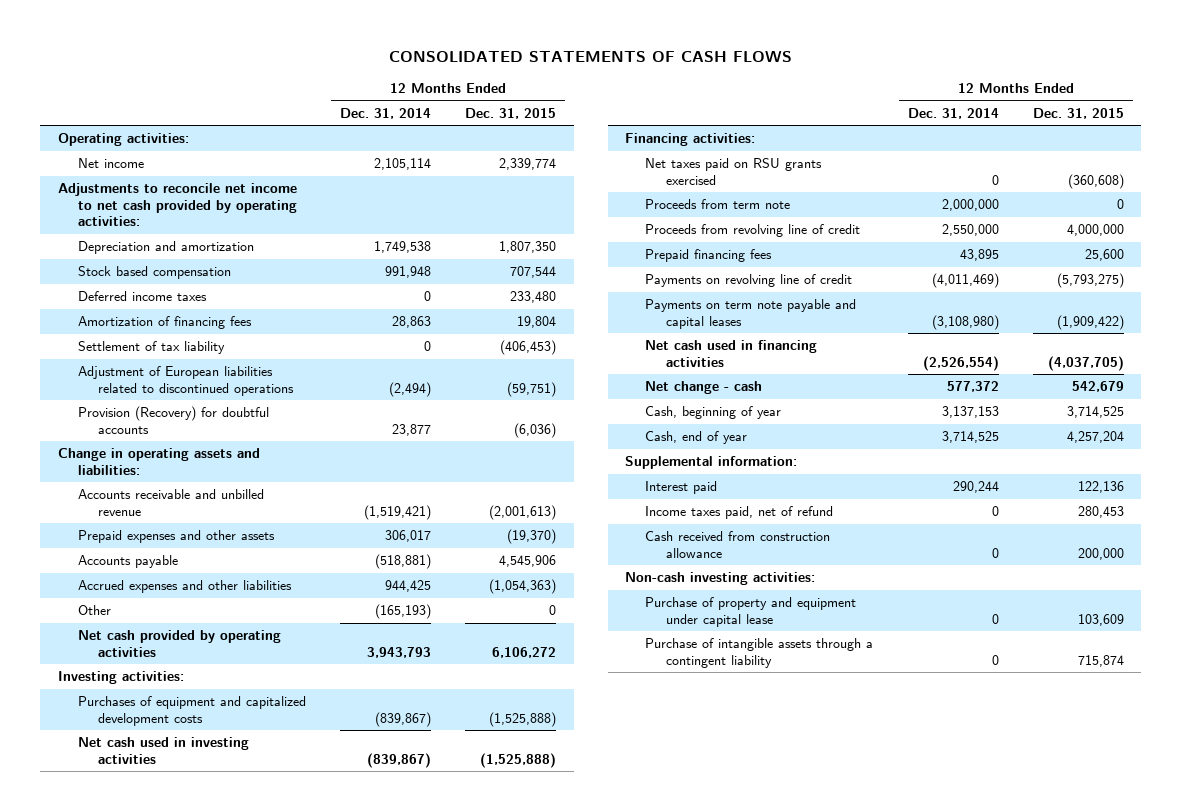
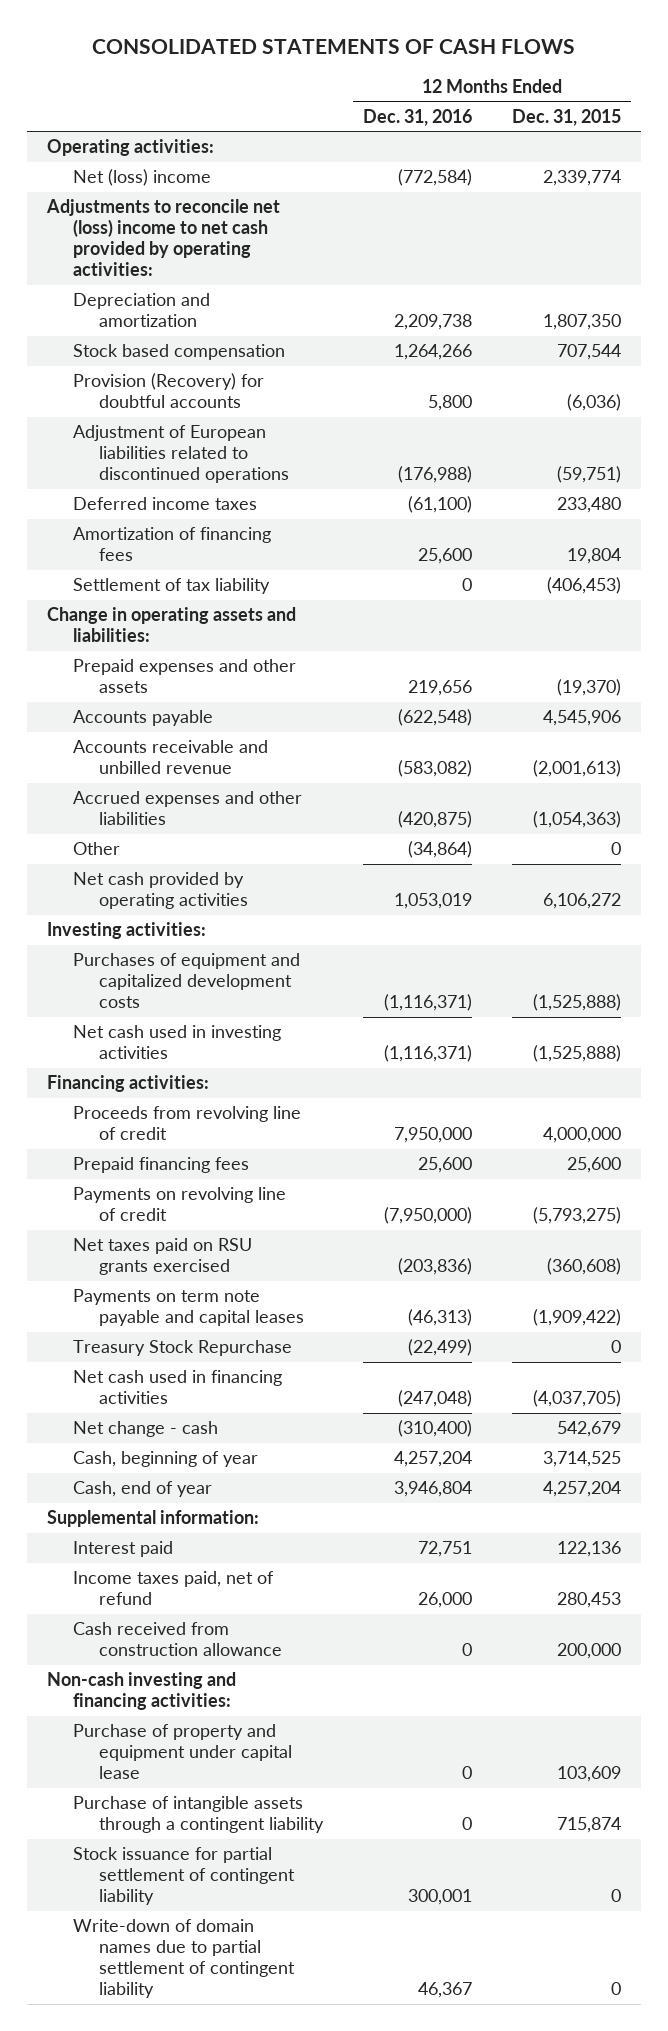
- | 12 Months Ended Dec. 31, 2014 | 12 Months Ended Dec. 31, 2015
+ | 12 Months Ended Dec. 31, 2016 | 12 Months Ended Dec. 31, 2015
- Net income | 2,105,114 | 2,339,774
- Adjustments to reconcile net income to net cash provided by operating activities:
+ Net (loss) income | (772,584) | 2,339,774
+ Adjustments to reconcile net (loss) income to net cash provided by operating activities:
moved up: Provision (Recovery) for doubtful accounts | 5,800 | (6,036)
moved up: Adjustment of European liabilities related to discontinued operations | (176,988) | (59,751)
moved down: Accounts receivable and unbilled revenue | (583,082) | (2,001,613)
- Proceeds from term note | 2,000,000 | 0
moved down: Net taxes paid on RSU grants exercised | (203,836) | (360,608)
+ Treasury Stock Repurchase | (22,499) | 0
- Non-cash investing activities:
+ Non-cash investing and financing activities:
+ Stock issuance for partial settlement of contingent liability | 300,001 | 0
+ Write-down of domain names due to partial settlement of contingent liability | 46,367 | 0

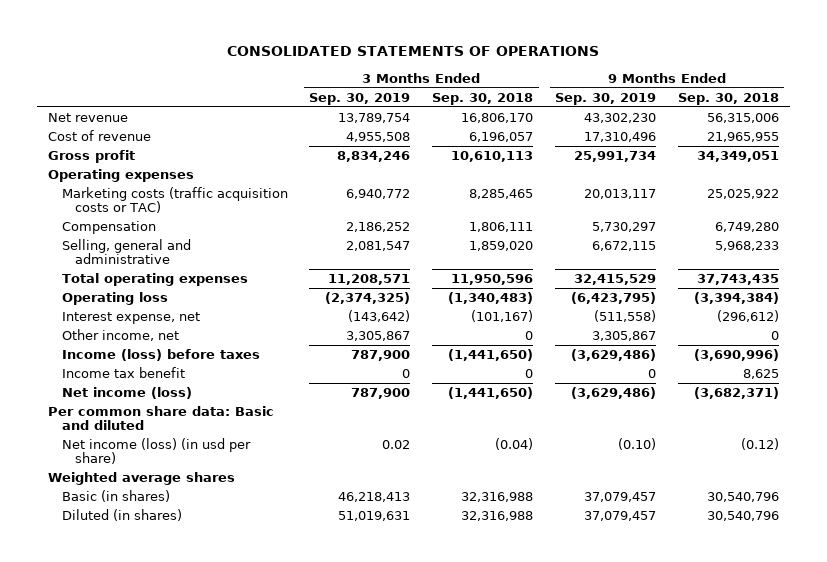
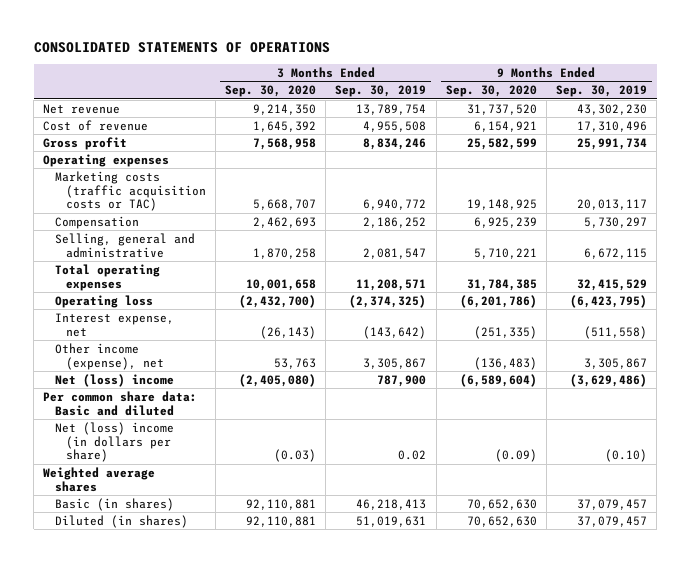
- | 3 Months Ended Sep. 30, 2019 | 3 Months Ended Sep. 30, 2018 | 9 Months Ended Sep. 30, 2019 | 9 Months Ended Sep. 30, 2018
+ | 3 Months Ended Sep. 30, 2020 | 3 Months Ended Sep. 30, 2019 | 9 Months Ended Sep. 30, 2020 | 9 Months Ended Sep. 30, 2019
- Other income, net | 3,305,867 | 0 | 3,305,867 | 0
- Income (loss) before taxes | 787,900 | (1,441,650) | (3,629,486) | (3,690,996)
- Income tax benefit | 0 | 0 | 0 | 8,625
- Net income (loss) | 787,900 | (1,441,650) | (3,629,486) | (3,682,371)
+ Other income (expense), net | 53,763 | 3,305,867 | (136,483) | 3,305,867
+ Net (loss) income | (2,405,080) | 787,900 | (6,589,604) | (3,629,486)
- Net income (loss) (in usd per share) | 0.02 | (0.04) | (0.10) | (0.12)
+ Net (loss) income (in dollars per share) | (0.03) | 0.02 | (0.09) | (0.10)

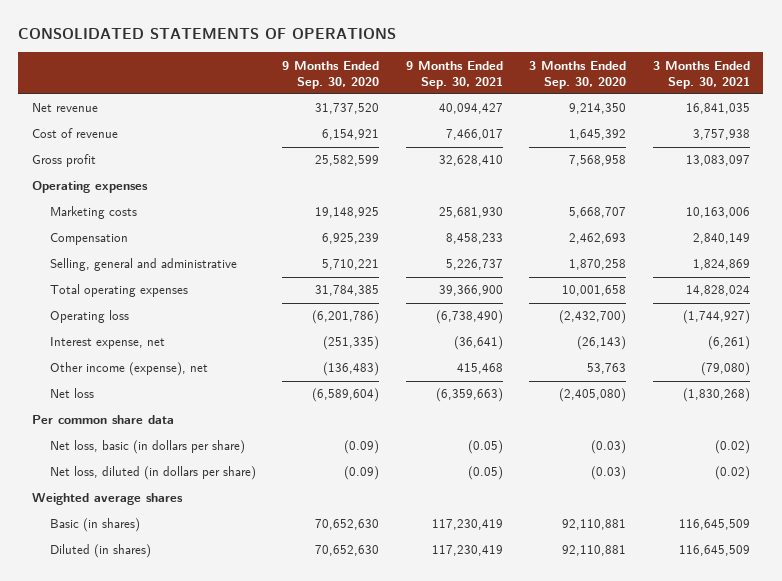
- | 3 Months Ended Sep. 30, 2020 | 3 Months Ended Sep. 30, 2019 | 9 Months Ended Sep. 30, 2020 | 9 Months Ended Sep. 30, 2019
+ | 9 Months Ended Sep. 30, 2020 | 9 Months Ended Sep. 30, 2021 | 3 Months Ended Sep. 30, 2020 | 3 Months Ended Sep. 30, 2021
- Marketing costs (traffic acquisition costs or TAC) | 5,668,707 | 6,940,772 | 19,148,925 | 20,013,117
+ Marketing costs | 19,148,925 | 25,681,930 | 5,668,707 | 10,163,006
- Net (loss) income | (2,405,080) | 787,900 | (6,589,604) | (3,629,486)
- Per common share data: Basic and diluted
- Net (loss) income (in dollars per share) | (0.03) | 0.02 | (0.09) | (0.10)
+ Net loss | (6,589,604) | (6,359,663) | (2,405,080) | (1,830,268)
+ Per common share data
+ Net loss, basic (in dollars per share) | (0.09) | (0.05) | (0.03) | (0.02)
+ Net loss, diluted (in dollars per share) | (0.09) | (0.05) | (0.03) | (0.02)

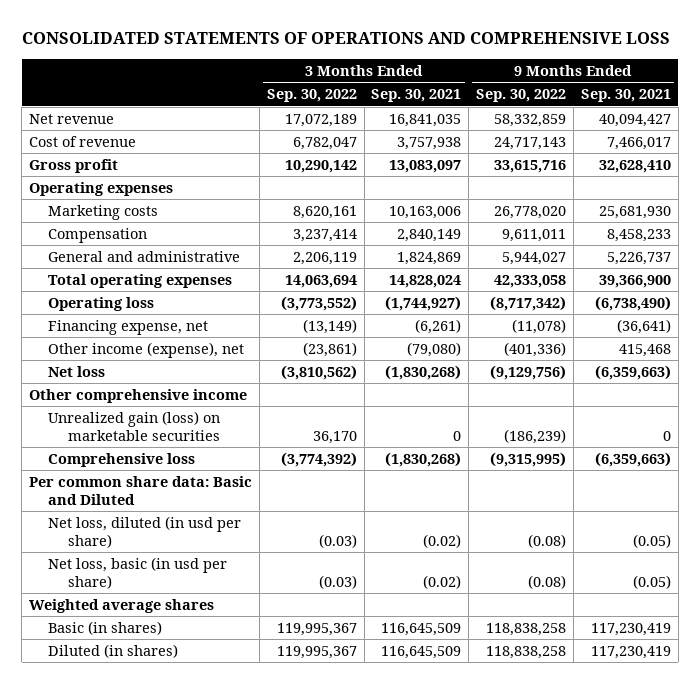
- CONSOLIDATED STATEMENTS OF OPERATIONS
+ CONSOLIDATED STATEMENTS OF OPERATIONS AND COMPREHENSIVE LOSS
- | 9 Months Ended Sep. 30, 2020 | 9 Months Ended Sep. 30, 2021 | 3 Months Ended Sep. 30, 2020 | 3 Months Ended Sep. 30, 2021
+ | 3 Months Ended Sep. 30, 2022 | 3 Months Ended Sep. 30, 2021 | 9 Months Ended Sep. 30, 2022 | 9 Months Ended Sep. 30, 2021
- Selling, general and administrative | 5,710,221 | 5,226,737 | 1,870,258 | 1,824,869
+ General and administrative | 2,206,119 | 1,824,869 | 5,944,027 | 5,226,737
- Interest expense, net | (251,335) | (36,641) | (26,143) | (6,261)
+ Financing expense, net | (13,149) | (6,261) | (11,078) | (36,641)
- Per common share data
- Net loss, basic (in dollars per share) | (0.09) | (0.05) | (0.03) | (0.02)
- Net loss, diluted (in dollars per share) | (0.09) | (0.05) | (0.03) | (0.02)
+ Other comprehensive income
+ Unrealized gain (loss) on marketable securities | 36,170 | 0 | (186,239) | 0
+ Comprehensive loss | (3,774,392) | (1,830,268) | (9,315,995) | (6,359,663)
+ Per common share data: Basic and Diluted
+ Net loss, diluted (in usd per share) | (0.03) | (0.02) | (0.08) | (0.05)
+ Net loss, basic (in usd per share) | (0.03) | (0.02) | (0.08) | (0.05)

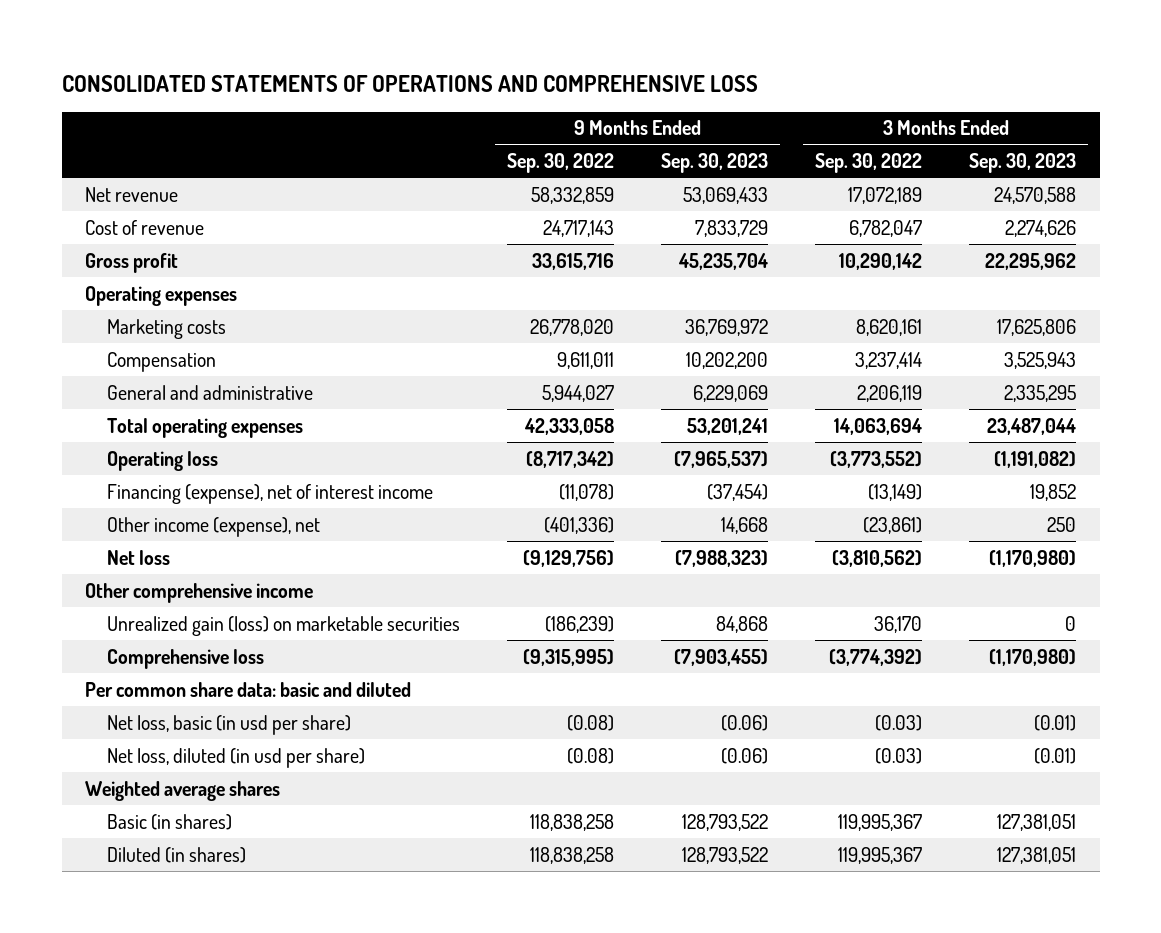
- | 3 Months Ended Sep. 30, 2022 | 3 Months Ended Sep. 30, 2021 | 9 Months Ended Sep. 30, 2022 | 9 Months Ended Sep. 30, 2021
+ | 9 Months Ended Sep. 30, 2022 | 9 Months Ended Sep. 30, 2023 | 3 Months Ended Sep. 30, 2022 | 3 Months Ended Sep. 30, 2023
- Financing expense, net | (13,149) | (6,261) | (11,078) | (36,641)
+ Financing (expense), net of interest income | (11,078) | (37,454) | (13,149) | 19,852
- Per common share data: Basic and Diluted
+ Per common share data: basic and diluted
moved down: Net loss, diluted (in usd per share) | (0.08) | (0.06) | (0.03) | (0.01)

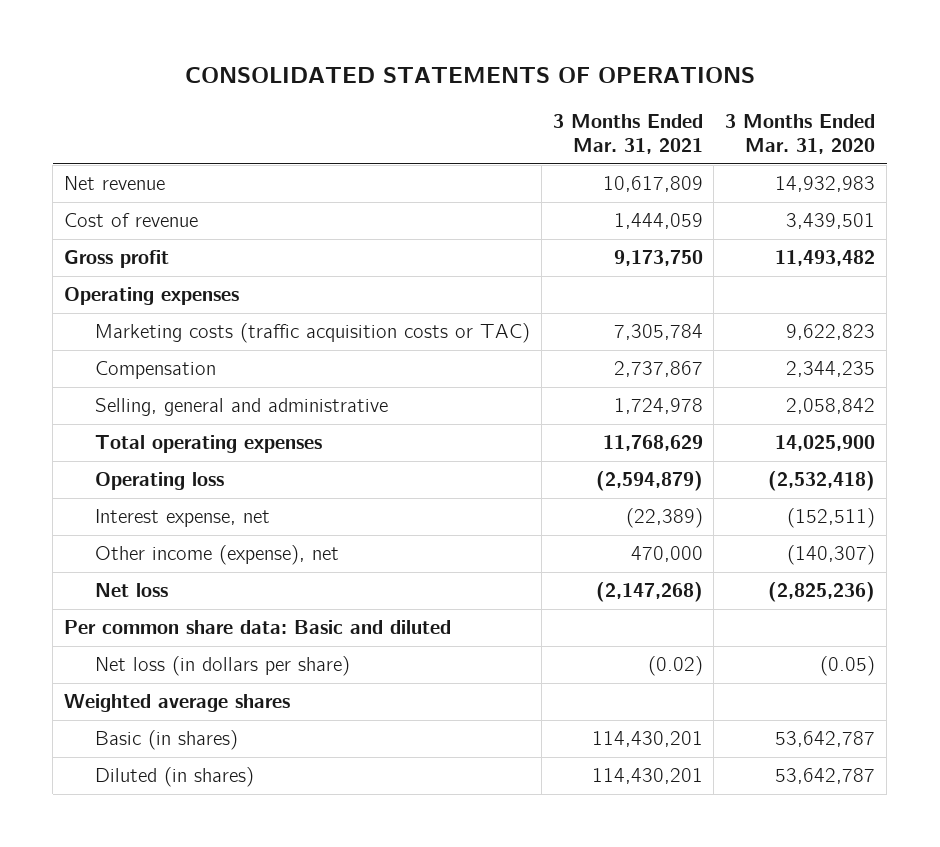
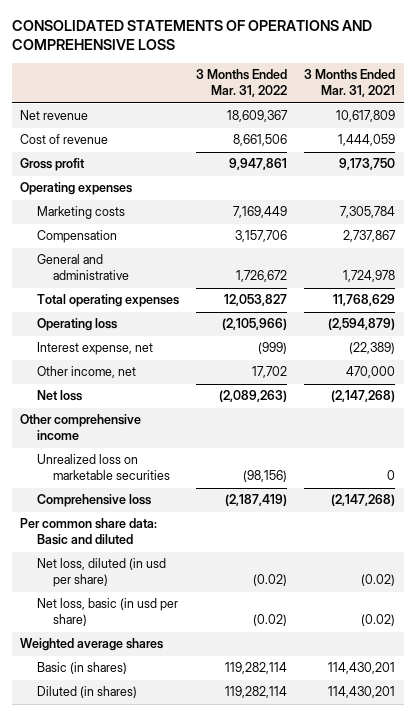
- CONSOLIDATED STATEMENTS OF OPERATIONS
+ CONSOLIDATED STATEMENTS OF OPERATIONS AND COMPREHENSIVE LOSS
- | 3 Months Ended Mar. 31, 2021 | 3 Months Ended Mar. 31, 2020
+ | 3 Months Ended Mar. 31, 2022 | 3 Months Ended Mar. 31, 2021
- Marketing costs (traffic acquisition costs or TAC) | 7,305,784 | 9,622,823
+ Marketing costs | 7,169,449 | 7,305,784
- Selling, general and administrative | 1,724,978 | 2,058,842
+ General and administrative | 1,726,672 | 1,724,978
- Other income (expense), net | 470,000 | (140,307)
+ Other income, net | 17,702 | 470,000
+ Other comprehensive income
+ Unrealized loss on marketable securities | (98,156) | 0
+ Comprehensive loss | (2,187,419) | (2,147,268)
- Net loss (in dollars per share) | (0.02) | (0.05)
+ Net loss, diluted (in usd per share) | (0.02) | (0.02)
+ Net loss, basic (in usd per share) | (0.02) | (0.02)

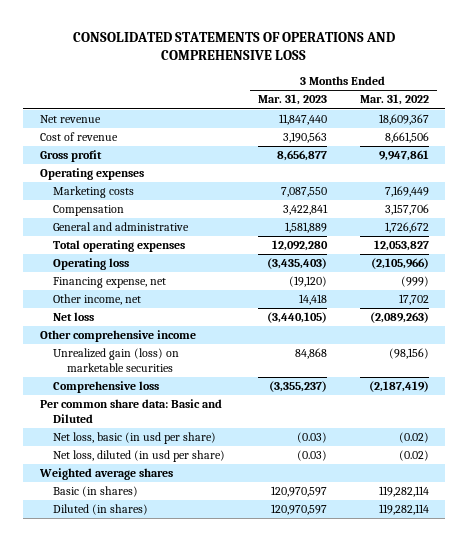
- | 3 Months Ended Mar. 31, 2022 | 3 Months Ended Mar. 31, 2021
+ | 3 Months Ended Mar. 31, 2023 | 3 Months Ended Mar. 31, 2022
- Interest expense, net | (999) | (22,389)
+ Financing expense, net | (19,120) | (999)
- Unrealized loss on marketable securities | (98,156) | 0
+ Unrealized gain (loss) on marketable securities | 84,868 | (98,156)
- Per common share data: Basic and diluted
+ Per common share data: Basic and Diluted
moved down: Net loss, diluted (in usd per share) | (0.03) | (0.02)

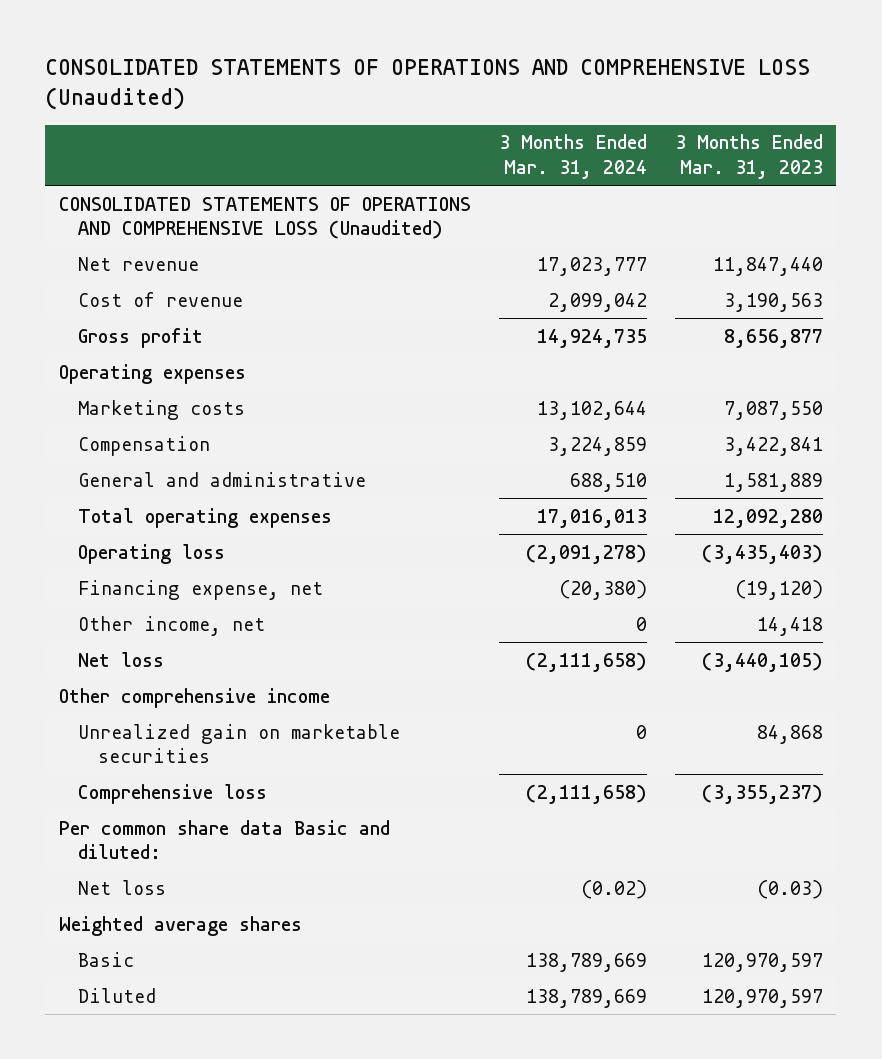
- CONSOLIDATED STATEMENTS OF OPERATIONS AND COMPREHENSIVE LOSS
+ CONSOLIDATED STATEMENTS OF OPERATIONS AND COMPREHENSIVE LOSS (Unaudited)
- | 3 Months Ended Mar. 31, 2023 | 3 Months Ended Mar. 31, 2022
+ | 3 Months Ended Mar. 31, 2024 | 3 Months Ended Mar. 31, 2023
+ CONSOLIDATED STATEMENTS OF OPERATIONS AND COMPREHENSIVE LOSS (Unaudited)
- Unrealized gain (loss) on marketable securities | 84,868 | (98,156)
+ Unrealized gain on marketable securities | 0 | 84,868
- Per common share data: Basic and Diluted
- Net loss, basic (in usd per share) | (0.03) | (0.02)
- Net loss, diluted (in usd per share) | (0.03) | (0.02)
+ Per common share data Basic and diluted:
+ Net loss | (0.02) | (0.03)
- Basic (in shares) | 120,970,597 | 119,282,114
- Diluted (in shares) | 120,970,597 | 119,282,114
+ Basic | 138,789,669 | 120,970,597
+ Diluted | 138,789,669 | 120,970,597

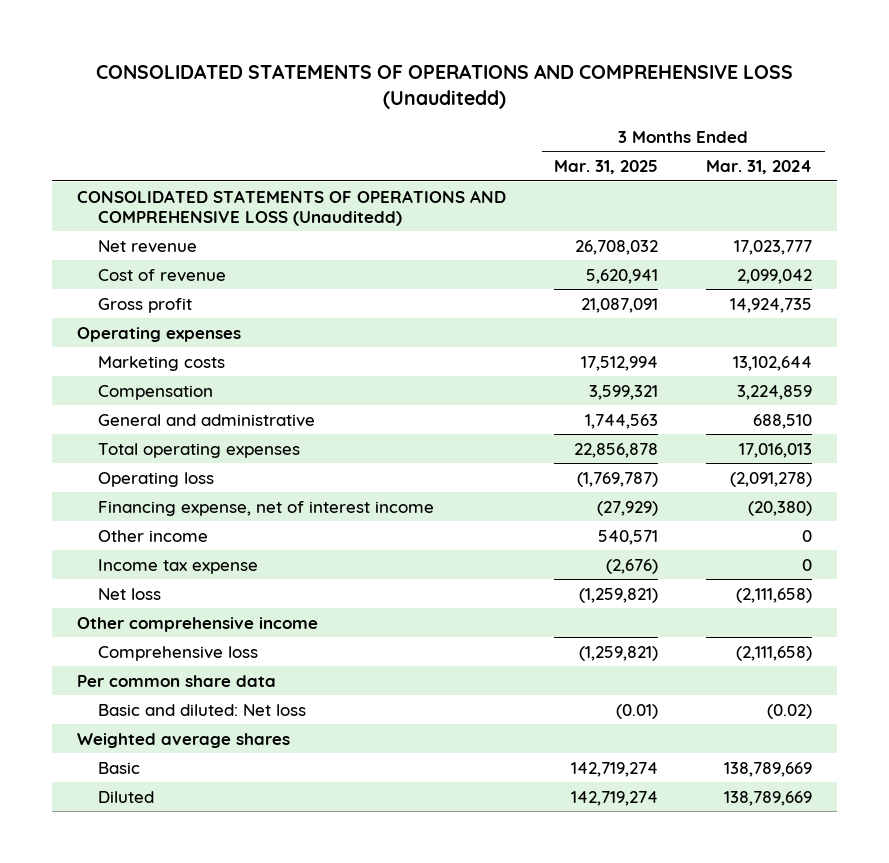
- CONSOLIDATED STATEMENTS OF OPERATIONS AND COMPREHENSIVE LOSS (Unaudited)
+ CONSOLIDATED STATEMENTS OF OPERATIONS AND COMPREHENSIVE LOSS (Unauditedd)
- | 3 Months Ended Mar. 31, 2024 | 3 Months Ended Mar. 31, 2023
+ | 3 Months Ended Mar. 31, 2025 | 3 Months Ended Mar. 31, 2024
- CONSOLIDATED STATEMENTS OF OPERATIONS AND COMPREHENSIVE LOSS (Unaudited)
+ CONSOLIDATED STATEMENTS OF OPERATIONS AND COMPREHENSIVE LOSS (Unauditedd)
- Financing expense, net | (20,380) | (19,120)
- Other income, net | 0 | 14,418
+ Financing expense, net of interest income | (27,929) | (20,380)
+ Other income | 540,571 | 0
+ Income tax expense | (2,676) | 0
- Unrealized gain on marketable securities | 0 | 84,868
- Per common share data Basic and diluted:
- Net loss | (0.02) | (0.03)
+ Per common share data
+ Basic and diluted: Net loss | (0.01) | (0.02)

